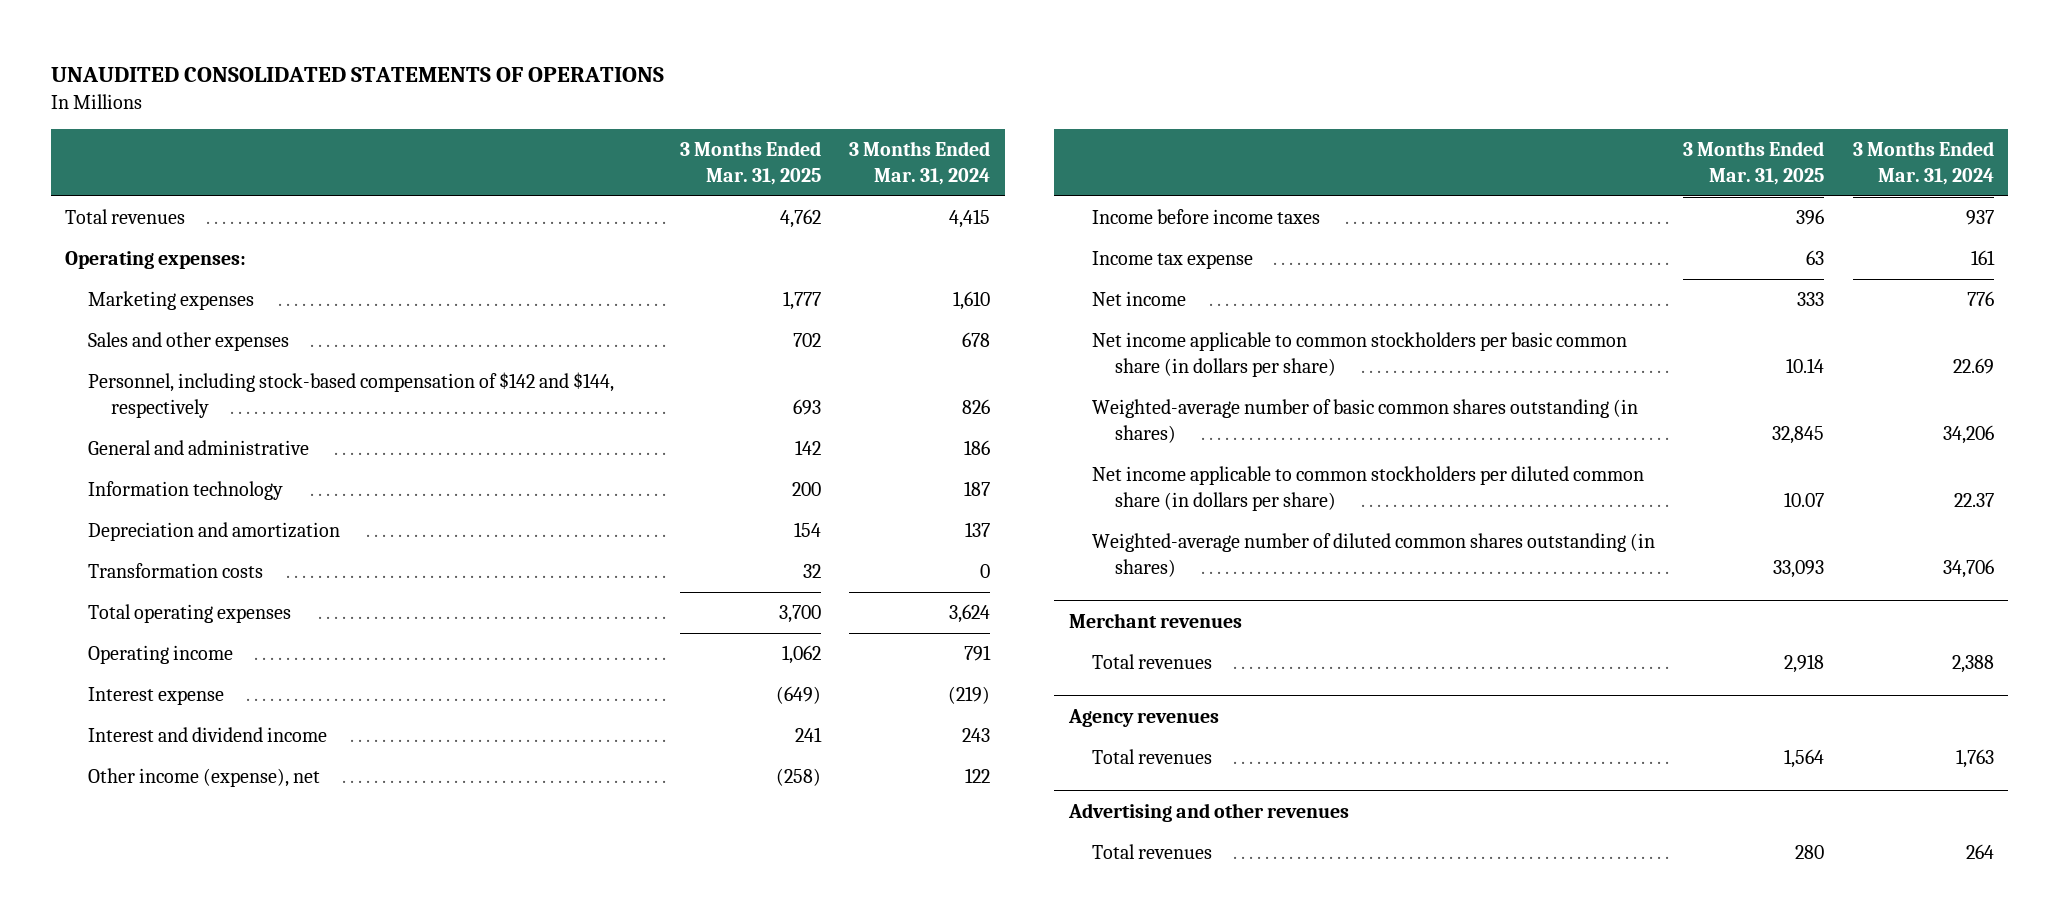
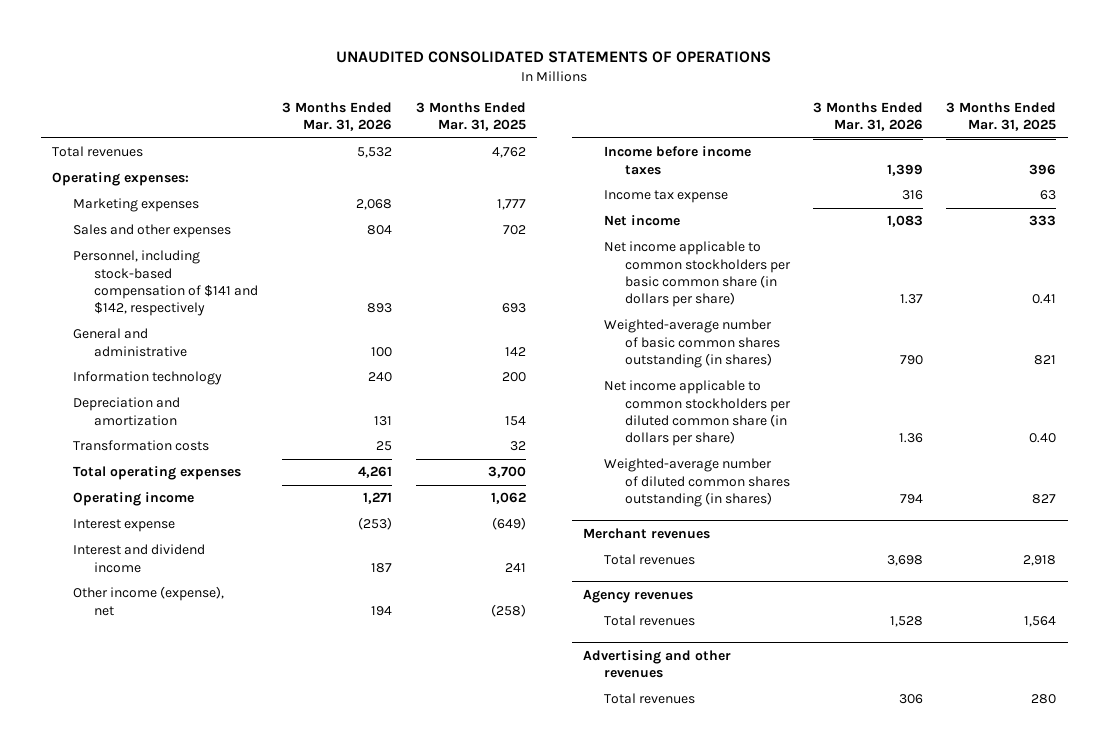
- | 3 Months Ended Mar. 31, 2025 | 3 Months Ended Mar. 31, 2024
+ | 3 Months Ended Mar. 31, 2026 | 3 Months Ended Mar. 31, 2025
- Personnel, including stock-based compensation of $142 and $144, respectively | 693 | 826
+ Personnel, including stock-based compensation of $141 and $142, respectively | 893 | 693
- Net income applicable to common stockholders per basic common share (in dollars per share) | 10.14 | 22.69
- Weighted-average number of basic common shares outstanding (in shares) | 32,845 | 34,206
- Net income applicable to common stockholders per diluted common share (in dollars per share) | 10.07 | 22.37
- Weighted-average number of diluted common shares outstanding (in shares) | 33,093 | 34,706
+ Net income applicable to common stockholders per basic common share (in dollars per share) | 1.37 | 0.41
+ Weighted-average number of basic common shares outstanding (in shares) | 790 | 821
+ Net income applicable to common stockholders per diluted common share (in dollars per share) | 1.36 | 0.40
+ Weighted-average number of diluted common shares outstanding (in shares) | 794 | 827

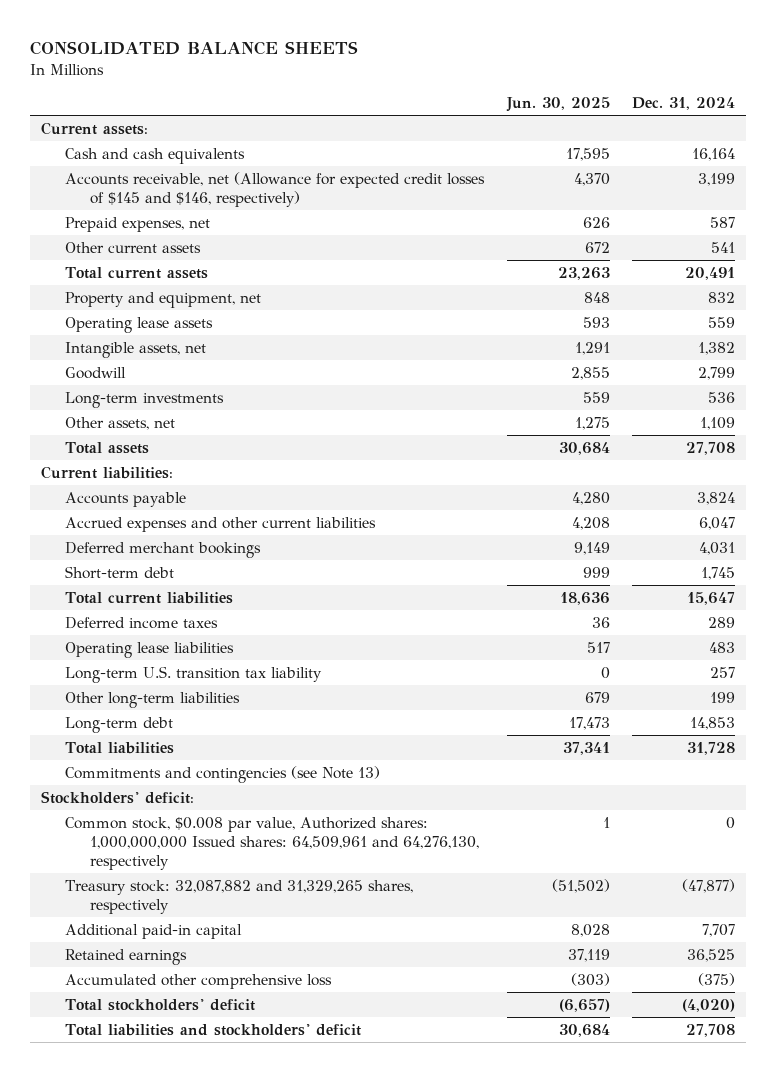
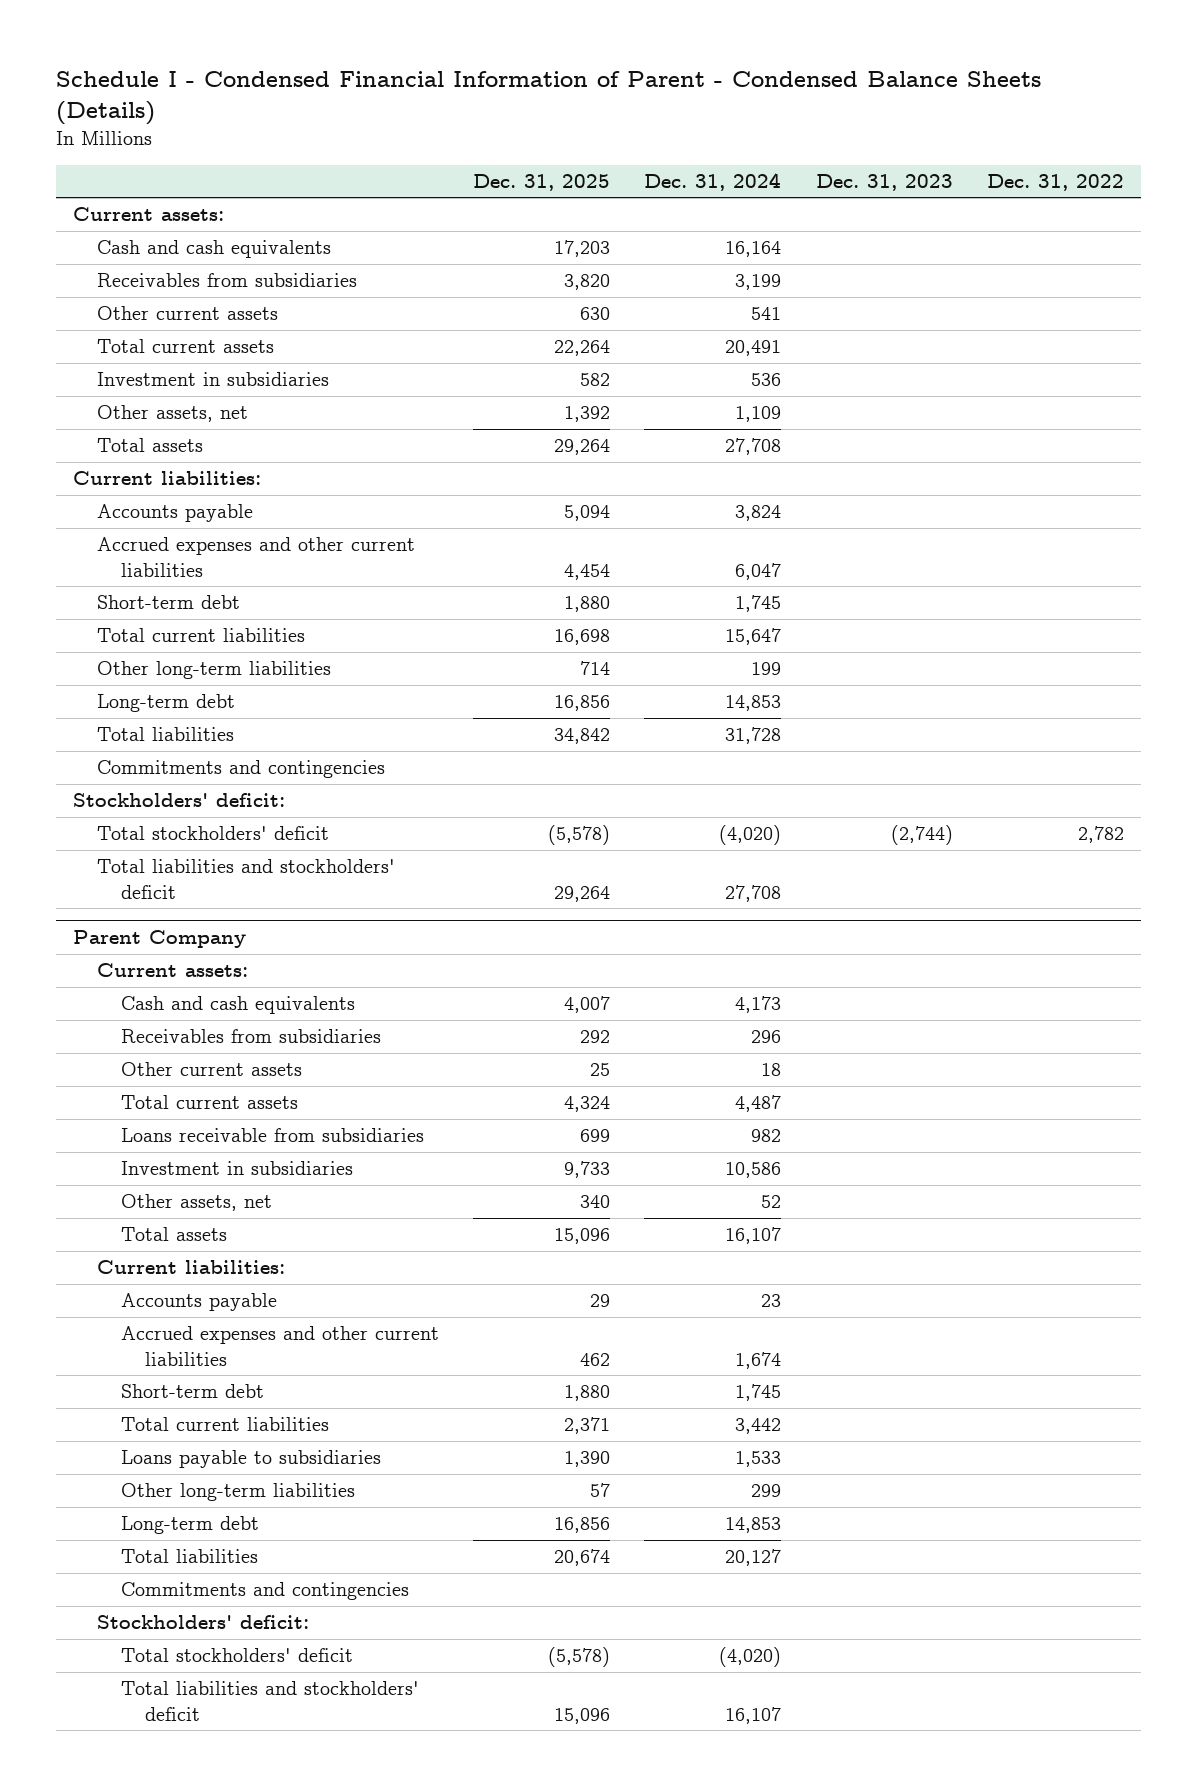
- CONSOLIDATED BALANCE SHEETS
+ Schedule I - Condensed Financial Information of Parent - Condensed Balance Sheets (Details)
- | Jun. 30, 2025 | Dec. 31, 2024
+ | Dec. 31, 2025 | Dec. 31, 2024 | Dec. 31, 2023 | Dec. 31, 2022
- Accounts receivable, net (Allowance for expected credit losses of $145 and $146, respectively) | 4,370 | 3,199
- Prepaid expenses, net | 626 | 587
+ Receivables from subsidiaries | 3,820 | 3,199 | |
- Property and equipment, net | 848 | 832
- Operating lease assets | 593 | 559
- Intangible assets, net | 1,291 | 1,382
- Goodwill | 2,855 | 2,799
- Long-term investments | 559 | 536
+ Investment in subsidiaries | 582 | 536 | |
- Deferred merchant bookings | 9,149 | 4,031
- Deferred income taxes | 36 | 289
- Operating lease liabilities | 517 | 483
- Long-term U.S. transition tax liability | 0 | 257
- Commitments and contingencies (see Note 13)
+ Commitments and contingencies
- Common stock, $0.008 par value, Authorized shares: 1,000,000,000 Issued shares: 64,509,961 and 64,276,130, respectively | 1 | 0
- Treasury stock: 32,087,882 and 31,329,265 shares, respectively | (51,502) | (47,877)
- Additional paid-in capital | 8,028 | 7,707
- Retained earnings | 37,119 | 36,525
- Accumulated other comprehensive loss | (303) | (375)
+ Parent Company
+ Current assets:
+ Cash and cash equivalents | 4,007 | 4,173 | |
+ Receivables from subsidiaries | 292 | 296 | |
+ Other current assets | 25 | 18 | |
+ Total current assets | 4,324 | 4,487 | |
+ Loans receivable from subsidiaries | 699 | 982 | |
+ Investment in subsidiaries | 9,733 | 10,586 | |
+ Other assets, net | 340 | 52 | |
+ Total assets | 15,096 | 16,107 | |
+ Current liabilities:
+ Accounts payable | 29 | 23 | |
+ Accrued expenses and other current liabilities | 462 | 1,674 | |
+ Short-term debt | 1,880 | 1,745 | |
+ Total current liabilities | 2,371 | 3,442 | |
+ Loans payable to subsidiaries | 1,390 | 1,533 | |
+ Other long-term liabilities | 57 | 299 | |
+ Long-term debt | 16,856 | 14,853 | |
+ Total liabilities | 20,674 | 20,127 | |
+ Commitments and contingencies
+ Stockholders' deficit:
+ Total stockholders' deficit | (5,578) | (4,020) | |
+ Total liabilities and stockholders' deficit | 15,096 | 16,107 | |

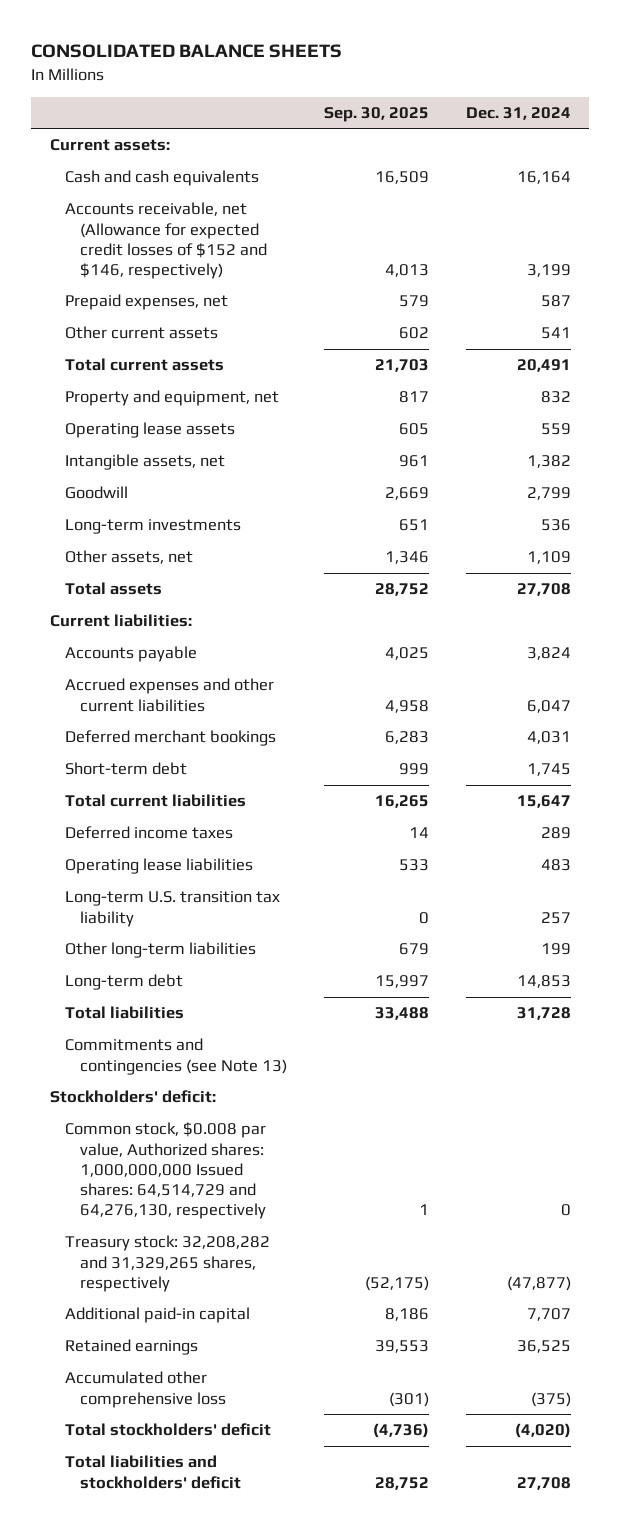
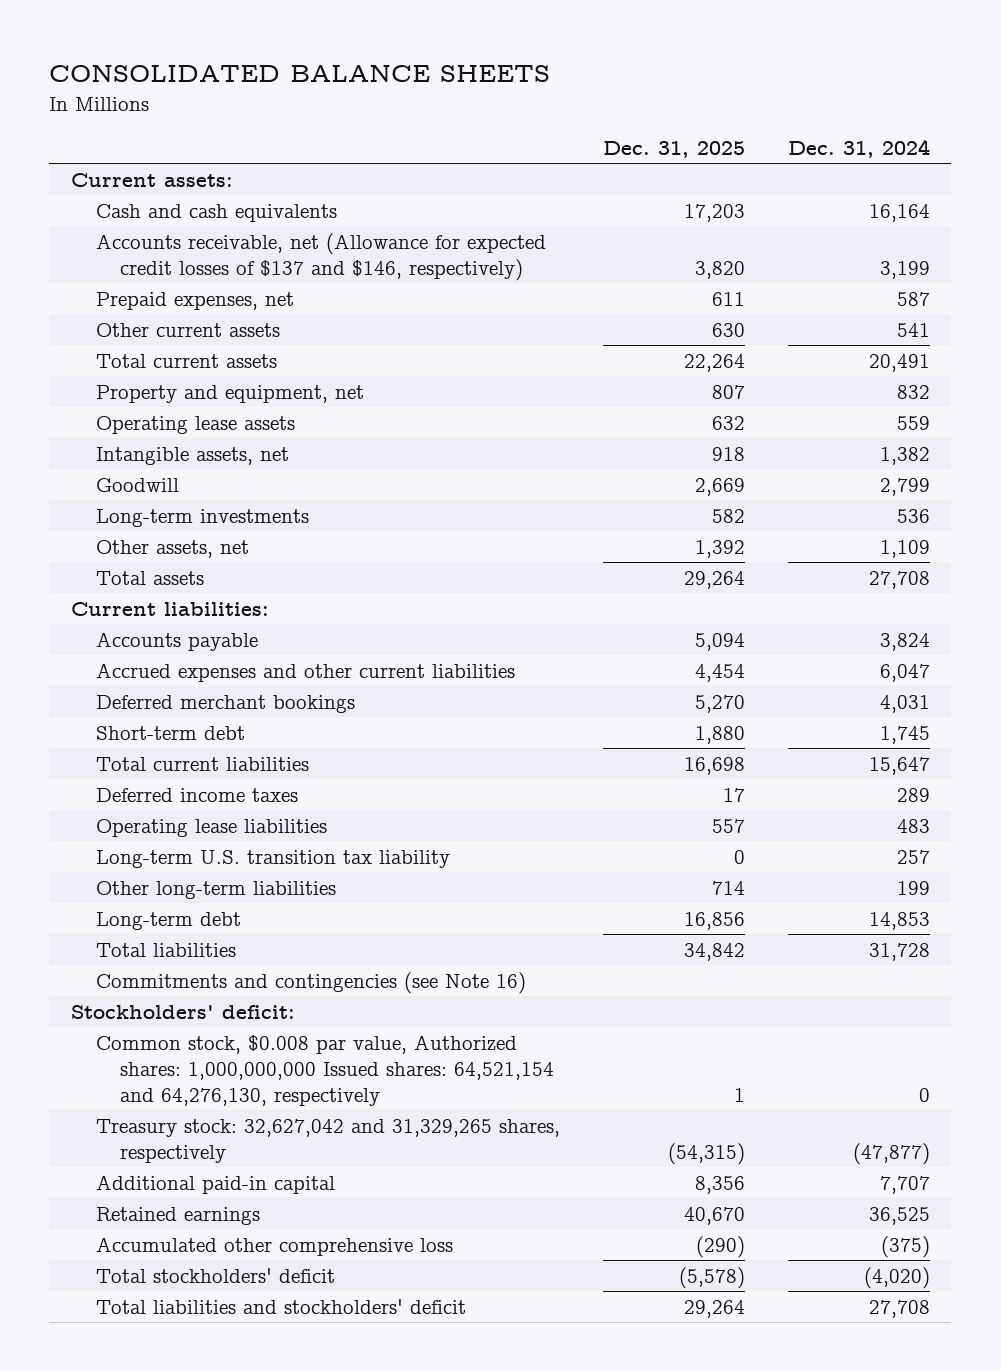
- | Sep. 30, 2025 | Dec. 31, 2024
+ | Dec. 31, 2025 | Dec. 31, 2024
- Accounts receivable, net (Allowance for expected credit losses of $152 and $146, respectively) | 4,013 | 3,199
+ Accounts receivable, net (Allowance for expected credit losses of $137 and $146, respectively) | 3,820 | 3,199
- Commitments and contingencies (see Note 13)
+ Commitments and contingencies (see Note 16)
- Common stock, $0.008 par value, Authorized shares: 1,000,000,000 Issued shares: 64,514,729 and 64,276,130, respectively | 1 | 0
- Treasury stock: 32,208,282 and 31,329,265 shares, respectively | (52,175) | (47,877)
+ Common stock, $0.008 par value, Authorized shares: 1,000,000,000 Issued shares: 64,521,154 and 64,276,130, respectively | 1 | 0
+ Treasury stock: 32,627,042 and 31,329,265 shares, respectively | (54,315) | (47,877)

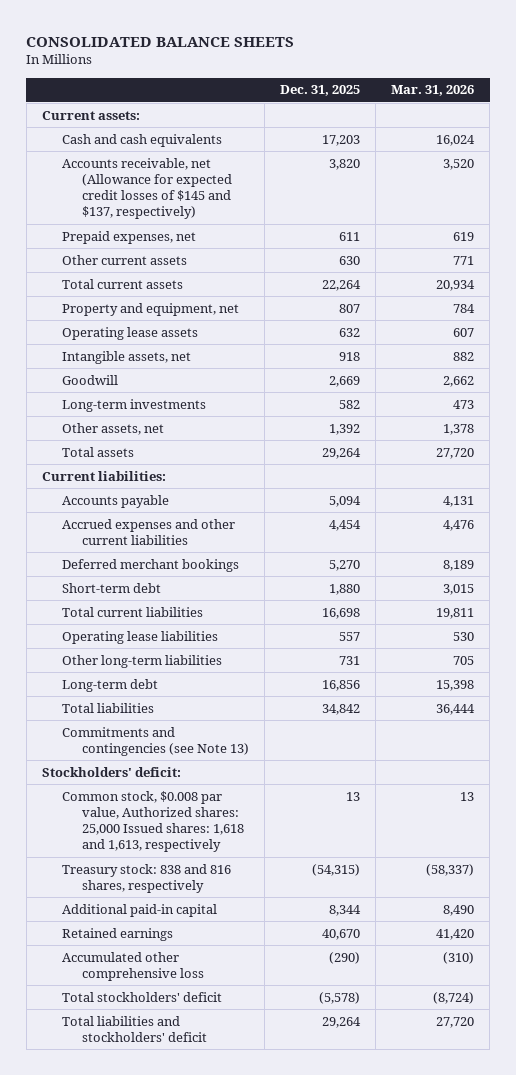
- | Dec. 31, 2025 | Dec. 31, 2024
+ | Dec. 31, 2025 | Mar. 31, 2026
- Accounts receivable, net (Allowance for expected credit losses of $137 and $146, respectively) | 3,820 | 3,199
+ Accounts receivable, net (Allowance for expected credit losses of $145 and $137, respectively) | 3,820 | 3,520
- Deferred income taxes | 17 | 289
- Long-term U.S. transition tax liability | 0 | 257
- Other long-term liabilities | 714 | 199
+ Other long-term liabilities | 731 | 705
- Commitments and contingencies (see Note 16)
+ Commitments and contingencies (see Note 13)
- Common stock, $0.008 par value, Authorized shares: 1,000,000,000 Issued shares: 64,521,154 and 64,276,130, respectively | 1 | 0
- Treasury stock: 32,627,042 and 31,329,265 shares, respectively | (54,315) | (47,877)
- Additional paid-in capital | 8,356 | 7,707
+ Common stock, $0.008 par value, Authorized shares: 25,000 Issued shares: 1,618 and 1,613, respectively | 13 | 13
+ Treasury stock: 838 and 816 shares, respectively | (54,315) | (58,337)
+ Additional paid-in capital | 8,344 | 8,490

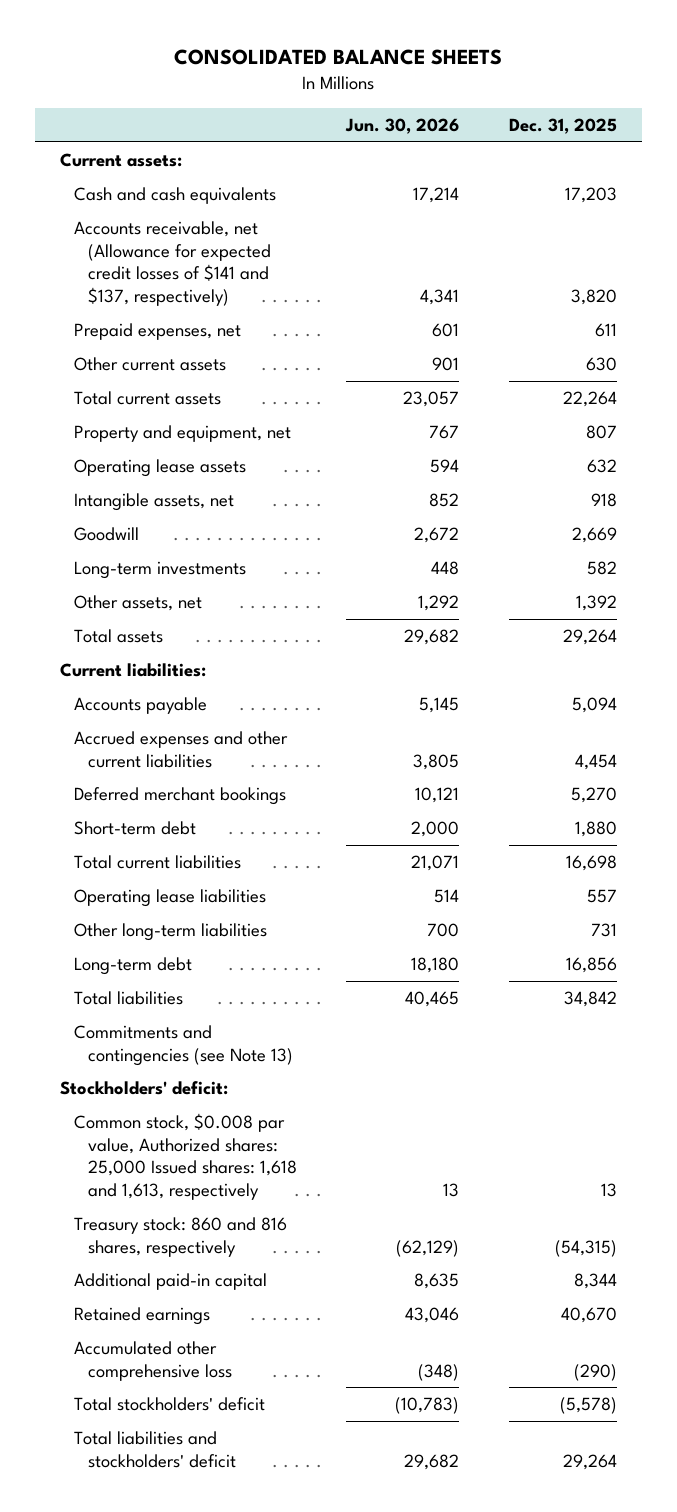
- | Dec. 31, 2025 | Mar. 31, 2026
+ | Jun. 30, 2026 | Dec. 31, 2025
- Accounts receivable, net (Allowance for expected credit losses of $145 and $137, respectively) | 3,820 | 3,520
+ Accounts receivable, net (Allowance for expected credit losses of $141 and $137, respectively) | 4,341 | 3,820
- Treasury stock: 838 and 816 shares, respectively | (54,315) | (58,337)
+ Treasury stock: 860 and 816 shares, respectively | (62,129) | (54,315)

